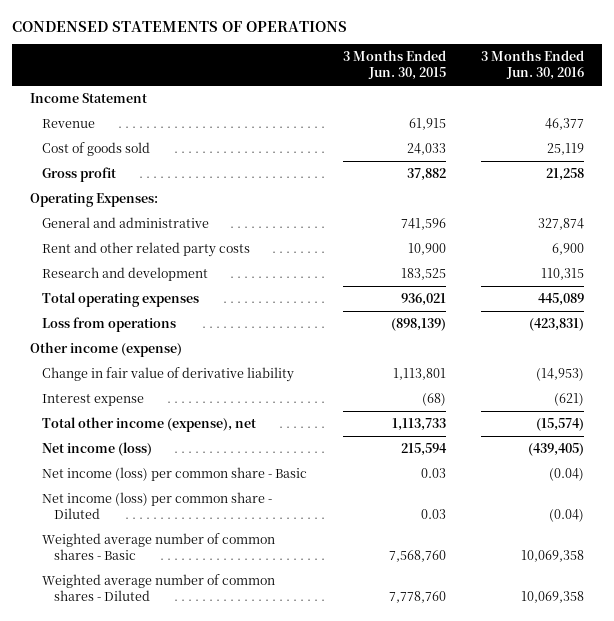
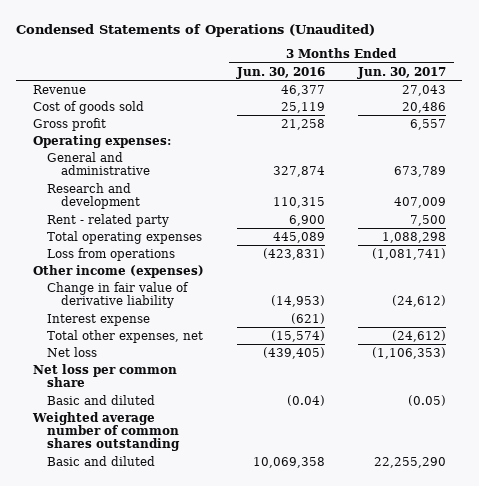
- CONDENSED STATEMENTS OF OPERATIONS
+ Condensed Statements of Operations (Unaudited)
- | 3 Months Ended Jun. 30, 2015 | 3 Months Ended Jun. 30, 2016
+ | 3 Months Ended Jun. 30, 2016 | 3 Months Ended Jun. 30, 2017
- Income Statement
- Operating Expenses:
+ Operating expenses:
- Rent and other related party costs | 10,900 | 6,900
+ Rent - related party | 6,900 | 7,500
- Other income (expense)
+ Other income (expenses)
- Total other income (expense), net | 1,113,733 | (15,574)
- Net income (loss) | 215,594 | (439,405)
- Net income (loss) per common share - Basic | 0.03 | (0.04)
- Net income (loss) per common share - Diluted | 0.03 | (0.04)
- Weighted average number of common shares - Basic | 7,568,760 | 10,069,358
- Weighted average number of common shares - Diluted | 7,778,760 | 10,069,358
+ Total other expenses, net | (15,574) | (24,612)
+ Net loss | (439,405) | (1,106,353)
+ Net loss per common share
+ Basic and diluted | (0.04) | (0.05)
+ Weighted average number of common shares outstanding
+ Basic and diluted | 10,069,358 | 22,255,290

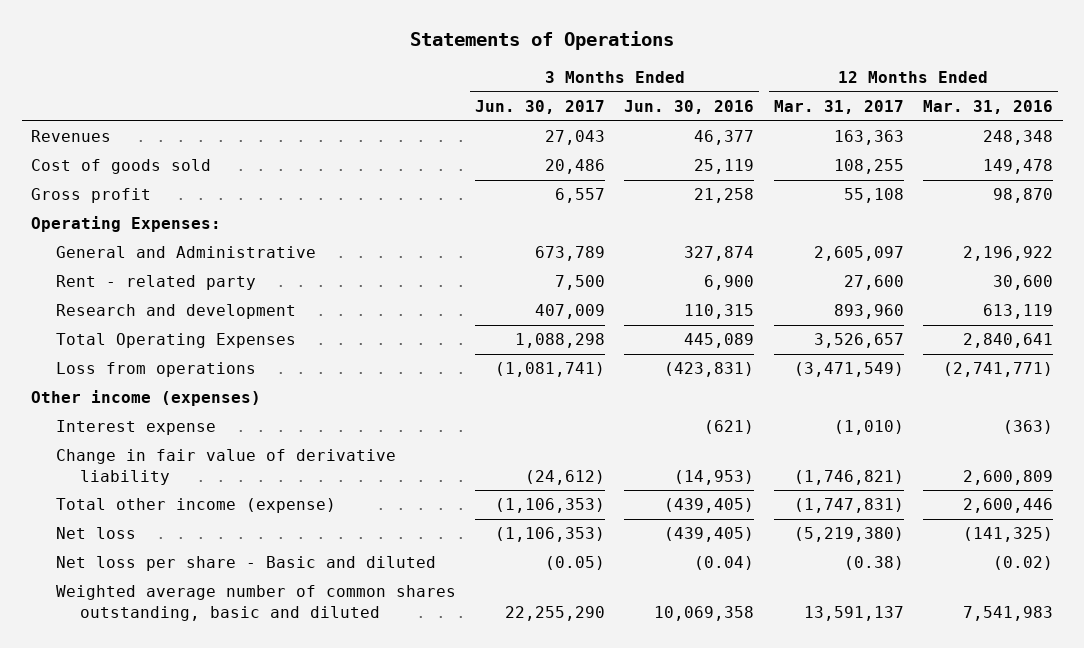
- Condensed Statements of Operations (Unaudited)
+ Statements of Operations
- | 3 Months Ended Jun. 30, 2016 | 3 Months Ended Jun. 30, 2017
+ | 3 Months Ended Jun. 30, 2017 | 3 Months Ended Jun. 30, 2016 | 12 Months Ended Mar. 31, 2017 | 12 Months Ended Mar. 31, 2016
- Revenue | 46,377 | 27,043
+ Revenues | 27,043 | 46,377 | 163,363 | 248,348
- Operating expenses:
- General and administrative | 327,874 | 673,789
+ Operating Expenses:
+ General and Administrative | 673,789 | 327,874 | 2,605,097 | 2,196,922
- Total operating expenses | 445,089 | 1,088,298
moved down: Research and development | 407,009 | 110,315 | 893,960 | 613,119
+ Total Operating Expenses | 1,088,298 | 445,089 | 3,526,657 | 2,840,641
- Total other expenses, net | (15,574) | (24,612)
moved down: Change in fair value of derivative liability | (24,612) | (14,953) | (1,746,821) | 2,600,809
+ Total other income (expense) | (1,106,353) | (439,405) | (1,747,831) | 2,600,446
- Net loss per common share
- Basic and diluted | (0.04) | (0.05)
- Weighted average number of common shares outstanding
- Basic and diluted | 10,069,358 | 22,255,290
+ Net loss per share - Basic and diluted | (0.05) | (0.04) | (0.38) | (0.02)
+ Weighted average number of common shares outstanding, basic and diluted | 22,255,290 | 10,069,358 | 13,591,137 | 7,541,983

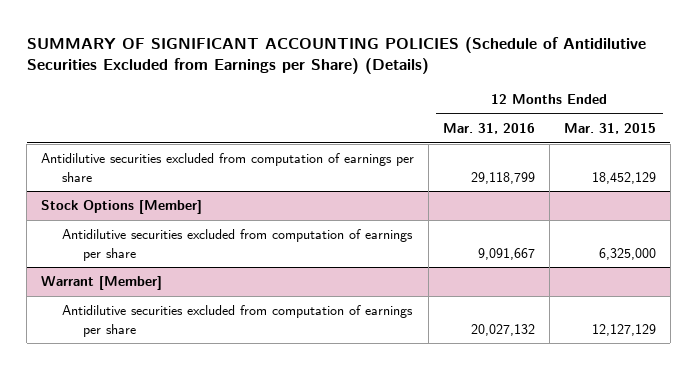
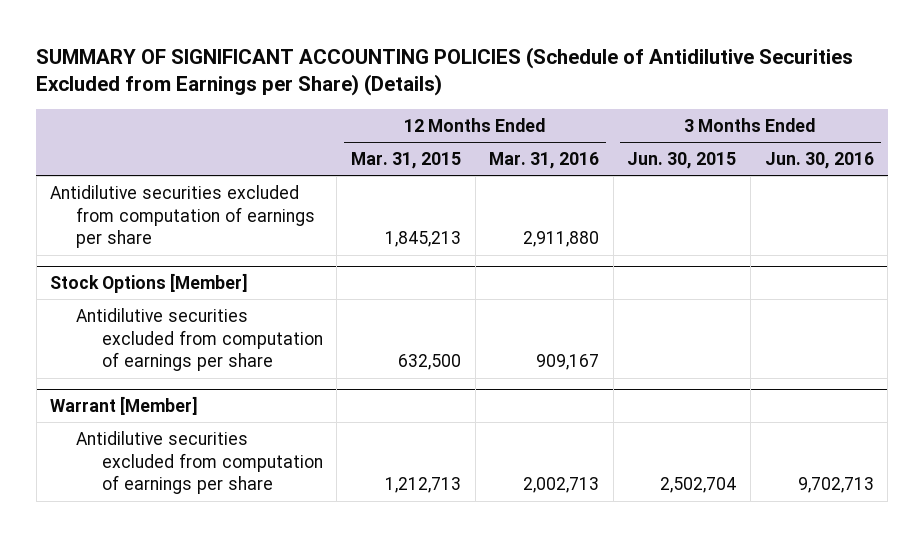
- | 12 Months Ended Mar. 31, 2016 | 12 Months Ended Mar. 31, 2015
+ | 12 Months Ended Mar. 31, 2015 | 12 Months Ended Mar. 31, 2016 | 3 Months Ended Jun. 30, 2015 | 3 Months Ended Jun. 30, 2016
- Antidilutive securities excluded from computation of earnings per share | 29,118,799 | 18,452,129
+ Antidilutive securities excluded from computation of earnings per share | 1,845,213 | 2,911,880 | |
@ Stock Options [Member]
- Antidilutive securities excluded from computation of earnings per share | 9,091,667 | 6,325,000
+ Antidilutive securities excluded from computation of earnings per share | 632,500 | 909,167 | |
@ Warrant [Member]
- Antidilutive securities excluded from computation of earnings per share | 20,027,132 | 12,127,129
+ Antidilutive securities excluded from computation of earnings per share | 1,212,713 | 2,002,713 | 2,502,704 | 9,702,713

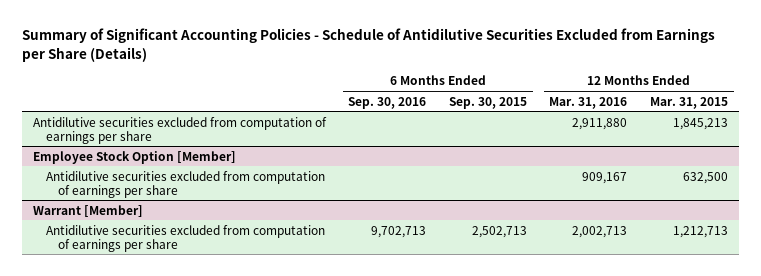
- SUMMARY OF SIGNIFICANT ACCOUNTING POLICIES (Schedule of Antidilutive Securities Excluded from Earnings per Share) (Details)
+ Summary of Significant Accounting Policies - Schedule of Antidilutive Securities Excluded from Earnings per Share (Details)
- | 12 Months Ended Mar. 31, 2015 | 12 Months Ended Mar. 31, 2016 | 3 Months Ended Jun. 30, 2015 | 3 Months Ended Jun. 30, 2016
+ | 6 Months Ended Sep. 30, 2016 | 6 Months Ended Sep. 30, 2015 | 12 Months Ended Mar. 31, 2016 | 12 Months Ended Mar. 31, 2015
- Stock Options [Member]
+ Employee Stock Option [Member]

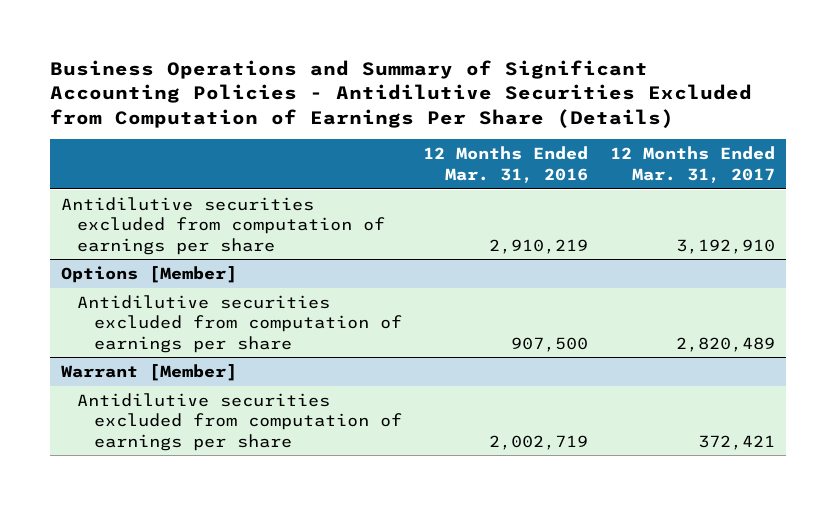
- Summary of Significant Accounting Policies - Schedule of Antidilutive Securities Excluded from Earnings per Share (Details)
+ Business Operations and Summary of Significant Accounting Policies - Antidilutive Securities Excluded from Computation of Earnings Per Share (Details)
- | 6 Months Ended Sep. 30, 2016 | 6 Months Ended Sep. 30, 2015 | 12 Months Ended Mar. 31, 2016 | 12 Months Ended Mar. 31, 2015
+ | 12 Months Ended Mar. 31, 2016 | 12 Months Ended Mar. 31, 2017
- Antidilutive securities excluded from computation of earnings per share | | | 2,911,880 | 1,845,213
- Employee Stock Option [Member]
- Antidilutive securities excluded from computation of earnings per share | | | 909,167 | 632,500
+ Antidilutive securities excluded from computation of earnings per share | 2,910,219 | 3,192,910
+ Options [Member]
+ Antidilutive securities excluded from computation of earnings per share | 907,500 | 2,820,489
@ Warrant [Member]
- Antidilutive securities excluded from computation of earnings per share | 9,702,713 | 2,502,713 | 2,002,713 | 1,212,713
+ Antidilutive securities excluded from computation of earnings per share | 2,002,719 | 372,421

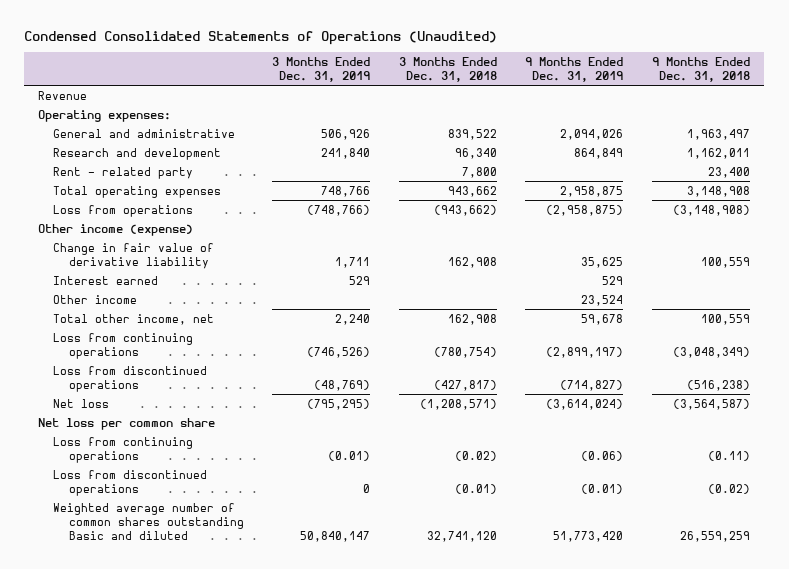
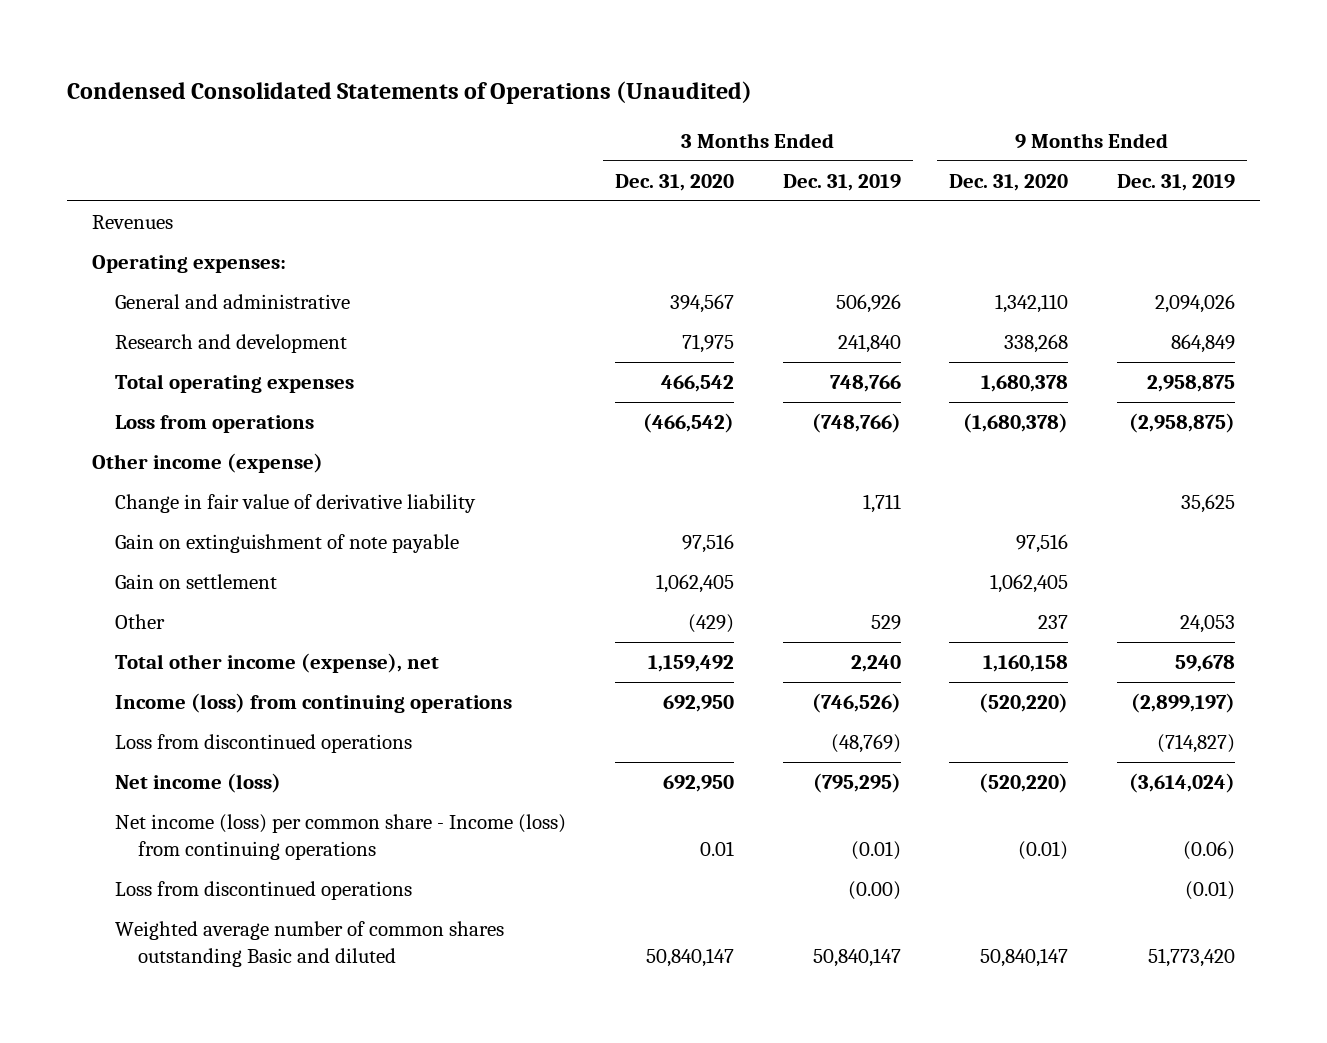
- | 3 Months Ended Dec. 31, 2019 | 3 Months Ended Dec. 31, 2018 | 9 Months Ended Dec. 31, 2019 | 9 Months Ended Dec. 31, 2018
+ | 3 Months Ended Dec. 31, 2020 | 3 Months Ended Dec. 31, 2019 | 9 Months Ended Dec. 31, 2020 | 9 Months Ended Dec. 31, 2019
- Revenue
+ Revenues
- Rent - related party | | 7,800 | | 23,400
- Interest earned | 529 | | 529 |
- Other income | | | 23,524 |
- Total other income, net | 2,240 | 162,908 | 59,678 | 100,559
- Loss from continuing operations | (746,526) | (780,754) | (2,899,197) | (3,048,349)
+ Gain on extinguishment of note payable | 97,516 | | 97,516 |
+ Gain on settlement | 1,062,405 | | 1,062,405 |
+ Other | (429) | 529 | 237 | 24,053
+ Total other income (expense), net | 1,159,492 | 2,240 | 1,160,158 | 59,678
+ Income (loss) from continuing operations | 692,950 | (746,526) | (520,220) | (2,899,197)
- Net loss | (795,295) | (1,208,571) | (3,614,024) | (3,564,587)
- Net loss per common share
- Loss from continuing operations | (0.01) | (0.02) | (0.06) | (0.11)
- Loss from discontinued operations | 0 | (0.01) | (0.01) | (0.02)
+ Net income (loss) | 692,950 | (795,295) | (520,220) | (3,614,024)
+ Net income (loss) per common share - Income (loss) from continuing operations | 0.01 | (0.01) | (0.01) | (0.06)
+ Loss from discontinued operations | | (0.00) | | (0.01)

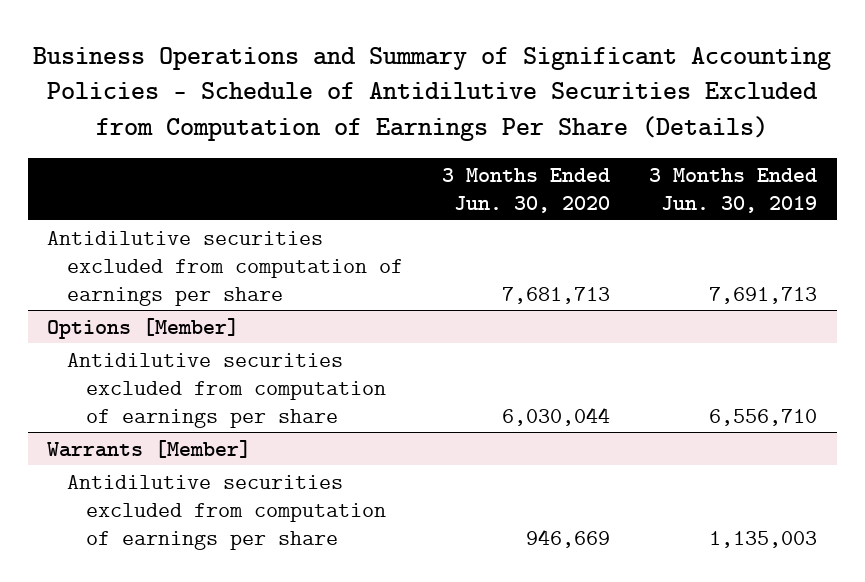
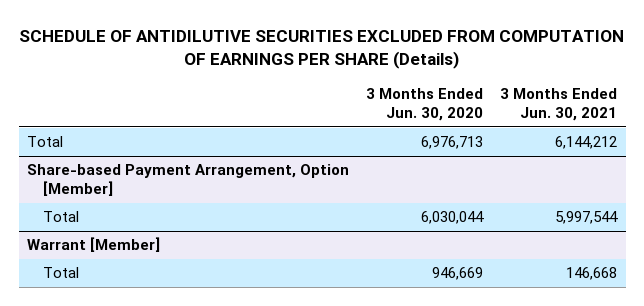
- Business Operations and Summary of Significant Accounting Policies - Schedule of Antidilutive Securities Excluded from Computation of Earnings Per Share (Details)
+ SCHEDULE OF ANTIDILUTIVE SECURITIES EXCLUDED FROM COMPUTATION OF EARNINGS PER SHARE (Details)
- | 3 Months Ended Jun. 30, 2020 | 3 Months Ended Jun. 30, 2019
+ | 3 Months Ended Jun. 30, 2020 | 3 Months Ended Jun. 30, 2021
- Antidilutive securities excluded from computation of earnings per share | 7,681,713 | 7,691,713
- Options [Member]
- Antidilutive securities excluded from computation of earnings per share | 6,030,044 | 6,556,710
- Warrants [Member]
- Antidilutive securities excluded from computation of earnings per share | 946,669 | 1,135,003
+ Total | 6,976,713 | 6,144,212
+ Share-based Payment Arrangement, Option [Member]
+ Total | 6,030,044 | 5,997,544
+ Warrant [Member]
+ Total | 946,669 | 146,668

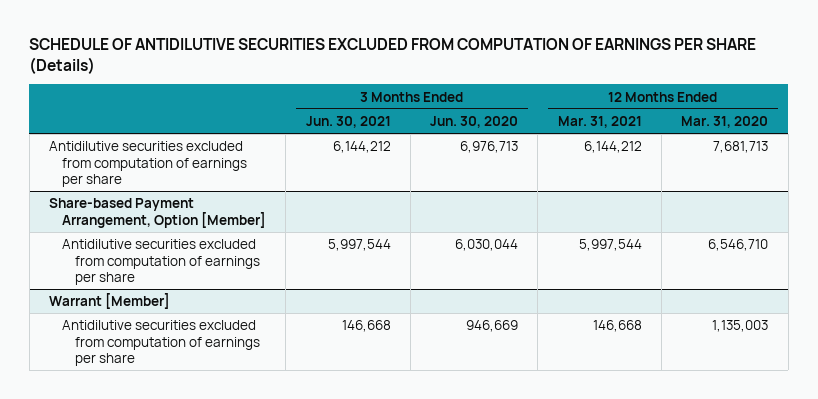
- | 3 Months Ended Jun. 30, 2020 | 3 Months Ended Jun. 30, 2021
+ | 3 Months Ended Jun. 30, 2021 | 3 Months Ended Jun. 30, 2020 | 12 Months Ended Mar. 31, 2021 | 12 Months Ended Mar. 31, 2020
- Total | 6,976,713 | 6,144,212
+ Antidilutive securities excluded from computation of earnings per share | 6,144,212 | 6,976,713 | 6,144,212 | 7,681,713
@ Share-based Payment Arrangement, Option [Member]
- Total | 6,030,044 | 5,997,544
+ Antidilutive securities excluded from computation of earnings per share | 5,997,544 | 6,030,044 | 5,997,544 | 6,546,710
@ Warrant [Member]
- Total | 946,669 | 146,668
+ Antidilutive securities excluded from computation of earnings per share | 146,668 | 946,669 | 146,668 | 1,135,003

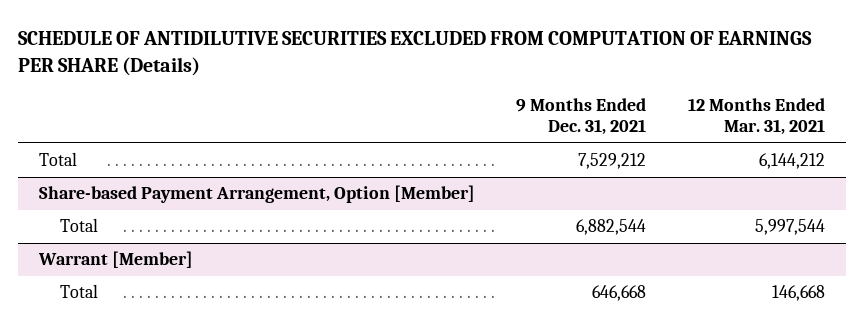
- | 3 Months Ended Jun. 30, 2021 | 3 Months Ended Jun. 30, 2020 | 12 Months Ended Mar. 31, 2021 | 12 Months Ended Mar. 31, 2020
+ | 9 Months Ended Dec. 31, 2021 | 12 Months Ended Mar. 31, 2021
- Antidilutive securities excluded from computation of earnings per share | 6,144,212 | 6,976,713 | 6,144,212 | 7,681,713
+ Total | 7,529,212 | 6,144,212
@ Share-based Payment Arrangement, Option [Member]
- Antidilutive securities excluded from computation of earnings per share | 5,997,544 | 6,030,044 | 5,997,544 | 6,546,710
+ Total | 6,882,544 | 5,997,544
@ Warrant [Member]
- Antidilutive securities excluded from computation of earnings per share | 146,668 | 946,669 | 146,668 | 1,135,003
+ Total | 646,668 | 146,668

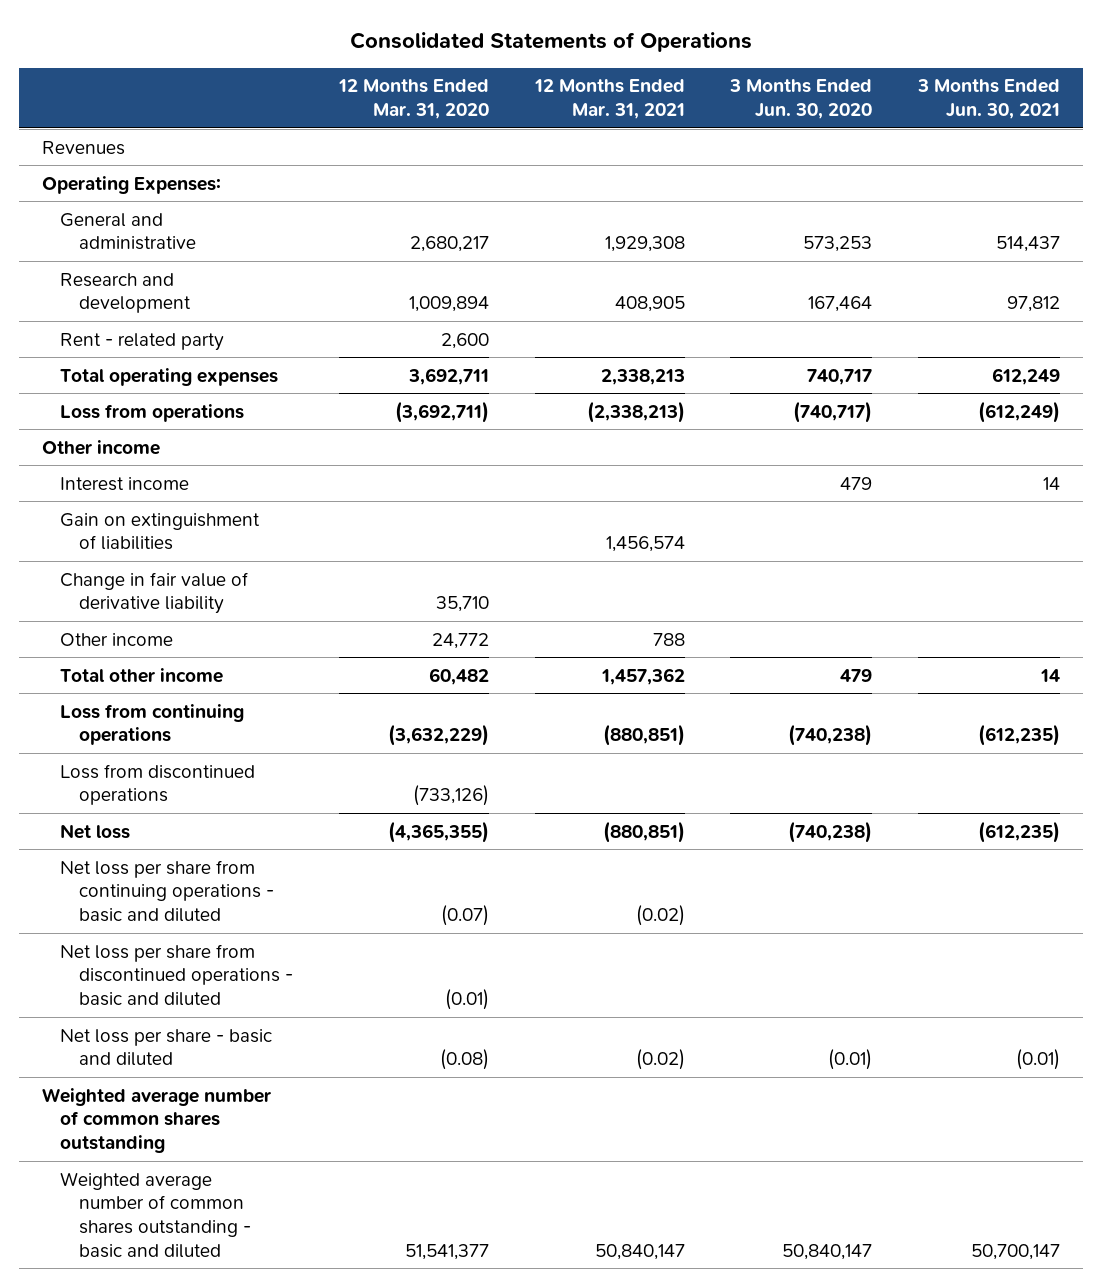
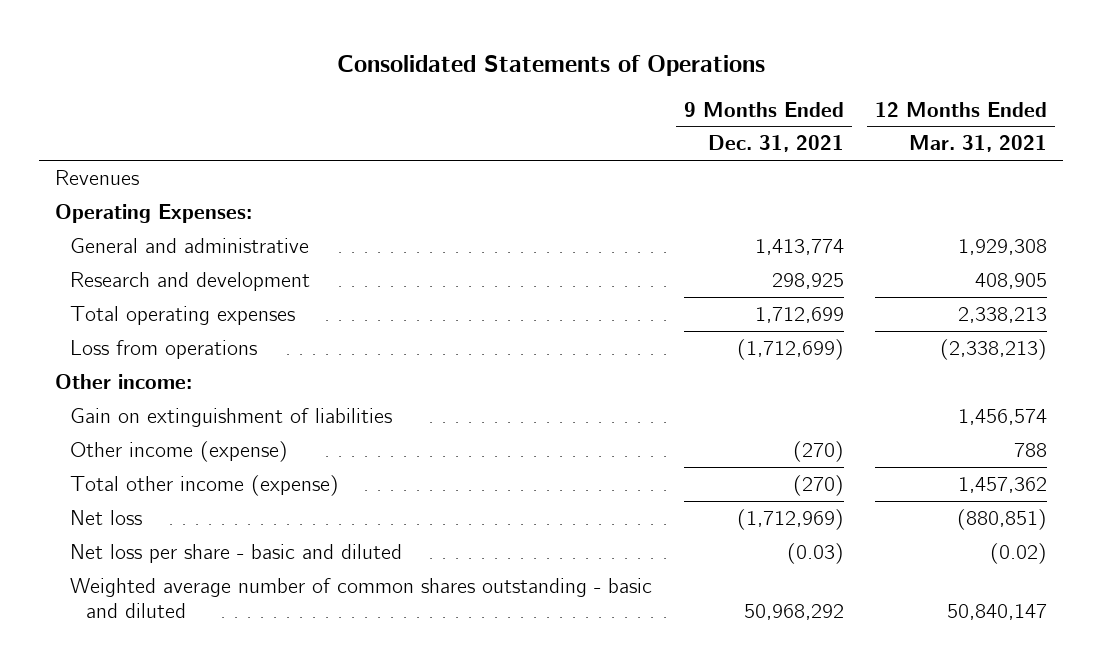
- | 12 Months Ended Mar. 31, 2020 | 12 Months Ended Mar. 31, 2021 | 3 Months Ended Jun. 30, 2020 | 3 Months Ended Jun. 30, 2021
+ | 9 Months Ended Dec. 31, 2021 | 12 Months Ended Mar. 31, 2021
- Rent - related party | 2,600 | | |
- Other income
- Interest income | | | 479 | 14
+ Other income:
- Change in fair value of derivative liability | 35,710 | | |
- Other income | 24,772 | 788 | |
- Total other income | 60,482 | 1,457,362 | 479 | 14
- Loss from continuing operations | (3,632,229) | (880,851) | (740,238) | (612,235)
- Loss from discontinued operations | (733,126) | | |
+ Other income (expense) | (270) | 788
+ Total other income (expense) | (270) | 1,457,362
- Net loss per share from continuing operations - basic and diluted | (0.07) | (0.02) | |
- Net loss per share from discontinued operations - basic and diluted | (0.01) | | |
- Weighted average number of common shares outstanding

